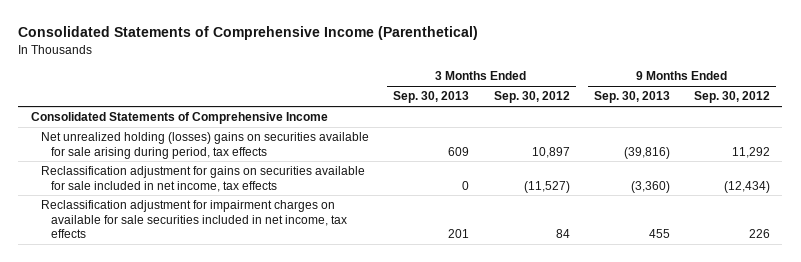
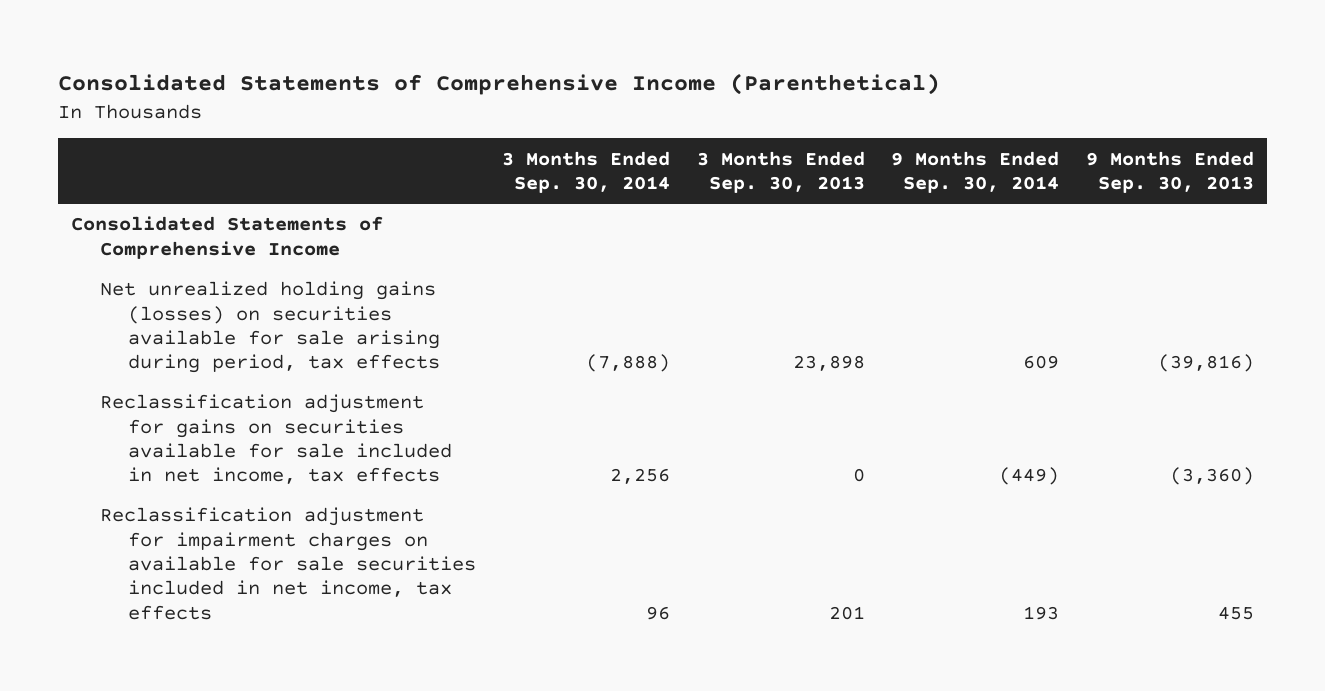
- | 3 Months Ended Sep. 30, 2013 | 3 Months Ended Sep. 30, 2012 | 9 Months Ended Sep. 30, 2013 | 9 Months Ended Sep. 30, 2012
+ | 3 Months Ended Sep. 30, 2014 | 3 Months Ended Sep. 30, 2013 | 9 Months Ended Sep. 30, 2014 | 9 Months Ended Sep. 30, 2013
- Net unrealized holding (losses) gains on securities available for sale arising during period, tax effects | 609 | 10,897 | (39,816) | 11,292
+ Net unrealized holding gains (losses) on securities available for sale arising during period, tax effects | (7,888) | 23,898 | 609 | (39,816)

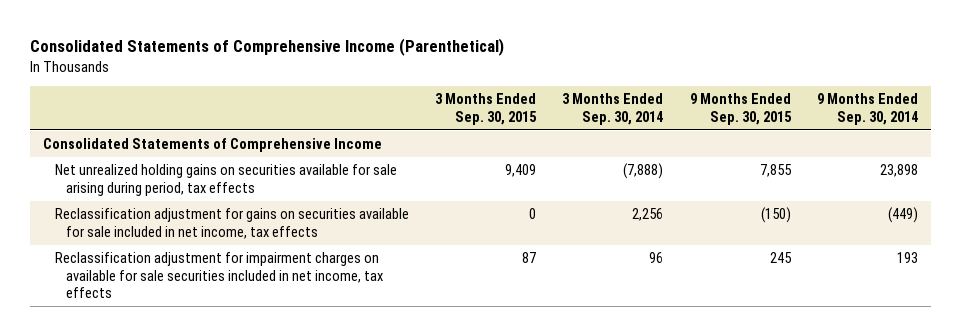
- | 3 Months Ended Sep. 30, 2014 | 3 Months Ended Sep. 30, 2013 | 9 Months Ended Sep. 30, 2014 | 9 Months Ended Sep. 30, 2013
+ | 3 Months Ended Sep. 30, 2015 | 3 Months Ended Sep. 30, 2014 | 9 Months Ended Sep. 30, 2015 | 9 Months Ended Sep. 30, 2014
- Net unrealized holding gains (losses) on securities available for sale arising during period, tax effects | (7,888) | 23,898 | 609 | (39,816)
+ Net unrealized holding gains on securities available for sale arising during period, tax effects | 9,409 | (7,888) | 7,855 | 23,898

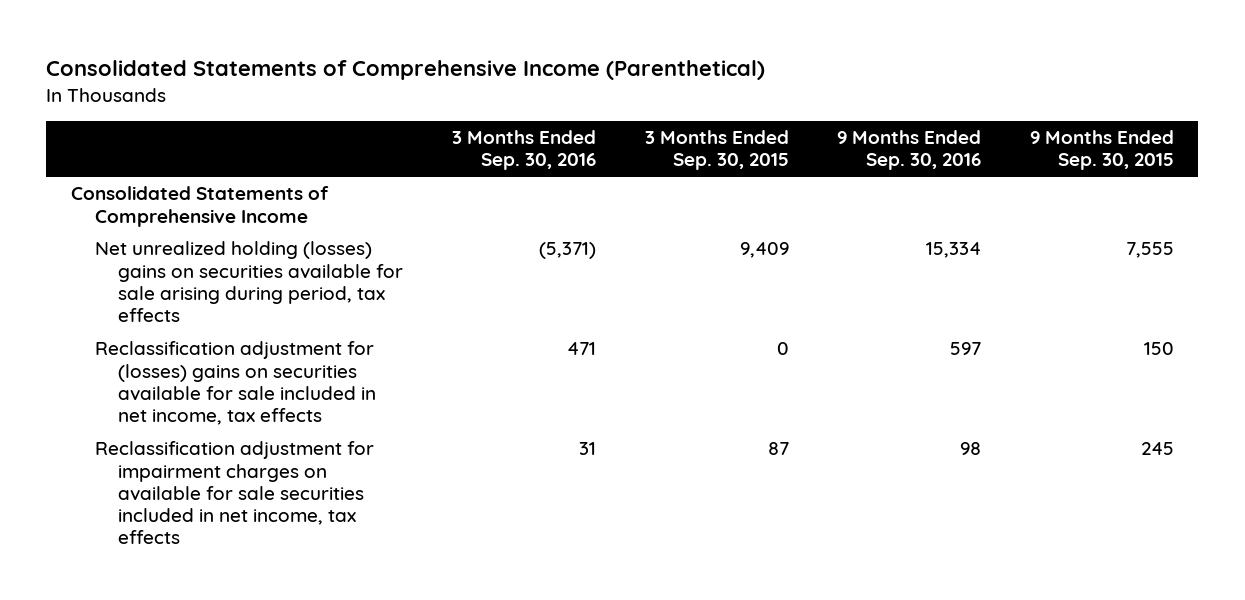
- | 3 Months Ended Sep. 30, 2015 | 3 Months Ended Sep. 30, 2014 | 9 Months Ended Sep. 30, 2015 | 9 Months Ended Sep. 30, 2014
+ | 3 Months Ended Sep. 30, 2016 | 3 Months Ended Sep. 30, 2015 | 9 Months Ended Sep. 30, 2016 | 9 Months Ended Sep. 30, 2015
- Net unrealized holding gains on securities available for sale arising during period, tax effects | 9,409 | (7,888) | 7,855 | 23,898
- Reclassification adjustment for gains on securities available for sale included in net income, tax effects | 0 | 2,256 | (150) | (449)
+ Net unrealized holding (losses) gains on securities available for sale arising during period, tax effects | (5,371) | 9,409 | 15,334 | 7,555
+ Reclassification adjustment for (losses) gains on securities available for sale included in net income, tax effects | 471 | 0 | 597 | 150

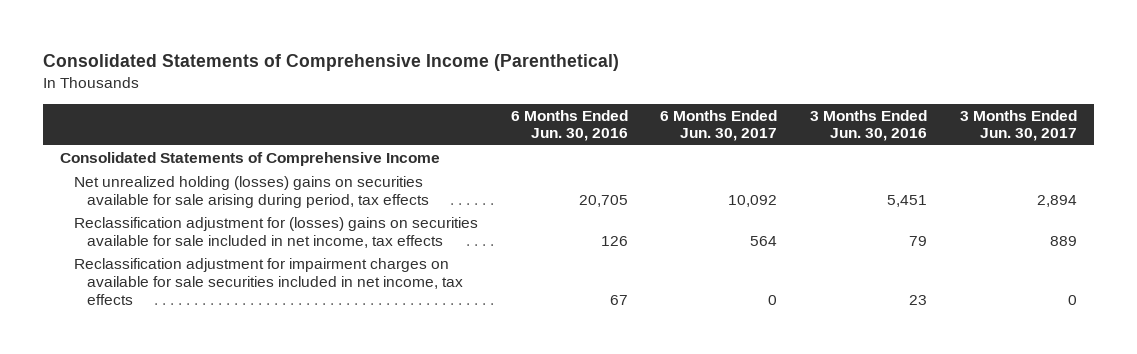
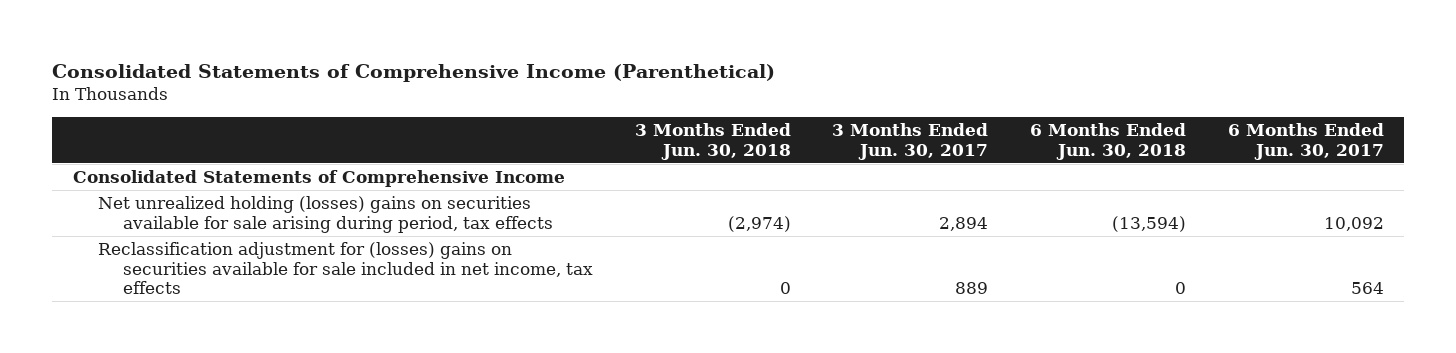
- | 6 Months Ended Jun. 30, 2016 | 6 Months Ended Jun. 30, 2017 | 3 Months Ended Jun. 30, 2016 | 3 Months Ended Jun. 30, 2017
+ | 3 Months Ended Jun. 30, 2018 | 3 Months Ended Jun. 30, 2017 | 6 Months Ended Jun. 30, 2018 | 6 Months Ended Jun. 30, 2017
- Reclassification adjustment for impairment charges on available for sale securities included in net income, tax effects | 67 | 0 | 23 | 0

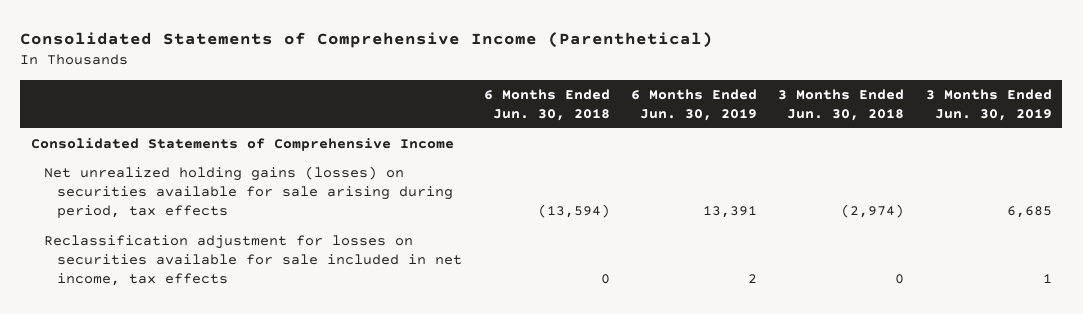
- | 3 Months Ended Jun. 30, 2018 | 3 Months Ended Jun. 30, 2017 | 6 Months Ended Jun. 30, 2018 | 6 Months Ended Jun. 30, 2017
+ | 6 Months Ended Jun. 30, 2018 | 6 Months Ended Jun. 30, 2019 | 3 Months Ended Jun. 30, 2018 | 3 Months Ended Jun. 30, 2019
- Net unrealized holding (losses) gains on securities available for sale arising during period, tax effects | (2,974) | 2,894 | (13,594) | 10,092
- Reclassification adjustment for (losses) gains on securities available for sale included in net income, tax effects | 0 | 889 | 0 | 564
+ Net unrealized holding gains (losses) on securities available for sale arising during period, tax effects | (13,594) | 13,391 | (2,974) | 6,685
+ Reclassification adjustment for losses on securities available for sale included in net income, tax effects | 0 | 2 | 0 | 1

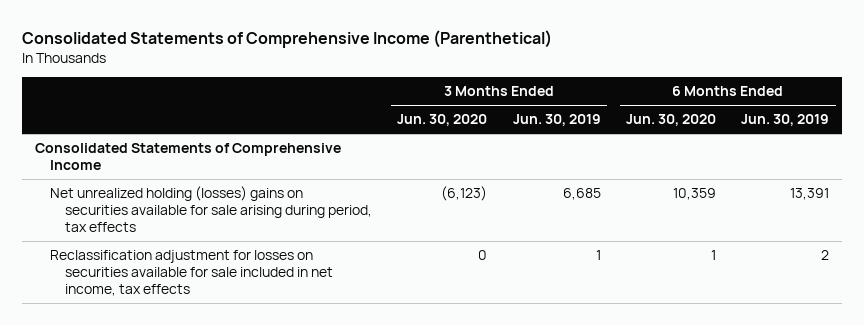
- | 6 Months Ended Jun. 30, 2018 | 6 Months Ended Jun. 30, 2019 | 3 Months Ended Jun. 30, 2018 | 3 Months Ended Jun. 30, 2019
+ | 3 Months Ended Jun. 30, 2020 | 3 Months Ended Jun. 30, 2019 | 6 Months Ended Jun. 30, 2020 | 6 Months Ended Jun. 30, 2019
- Net unrealized holding gains (losses) on securities available for sale arising during period, tax effects | (13,594) | 13,391 | (2,974) | 6,685
+ Net unrealized holding (losses) gains on securities available for sale arising during period, tax effects | (6,123) | 6,685 | 10,359 | 13,391

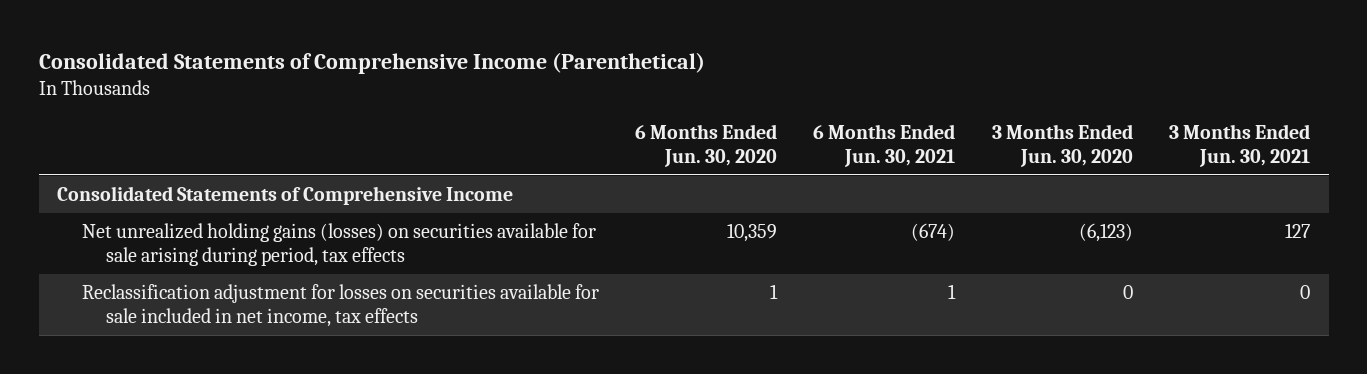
- | 3 Months Ended Jun. 30, 2020 | 3 Months Ended Jun. 30, 2019 | 6 Months Ended Jun. 30, 2020 | 6 Months Ended Jun. 30, 2019
+ | 6 Months Ended Jun. 30, 2020 | 6 Months Ended Jun. 30, 2021 | 3 Months Ended Jun. 30, 2020 | 3 Months Ended Jun. 30, 2021
- Net unrealized holding (losses) gains on securities available for sale arising during period, tax effects | (6,123) | 6,685 | 10,359 | 13,391
+ Net unrealized holding gains (losses) on securities available for sale arising during period, tax effects | 10,359 | (674) | (6,123) | 127

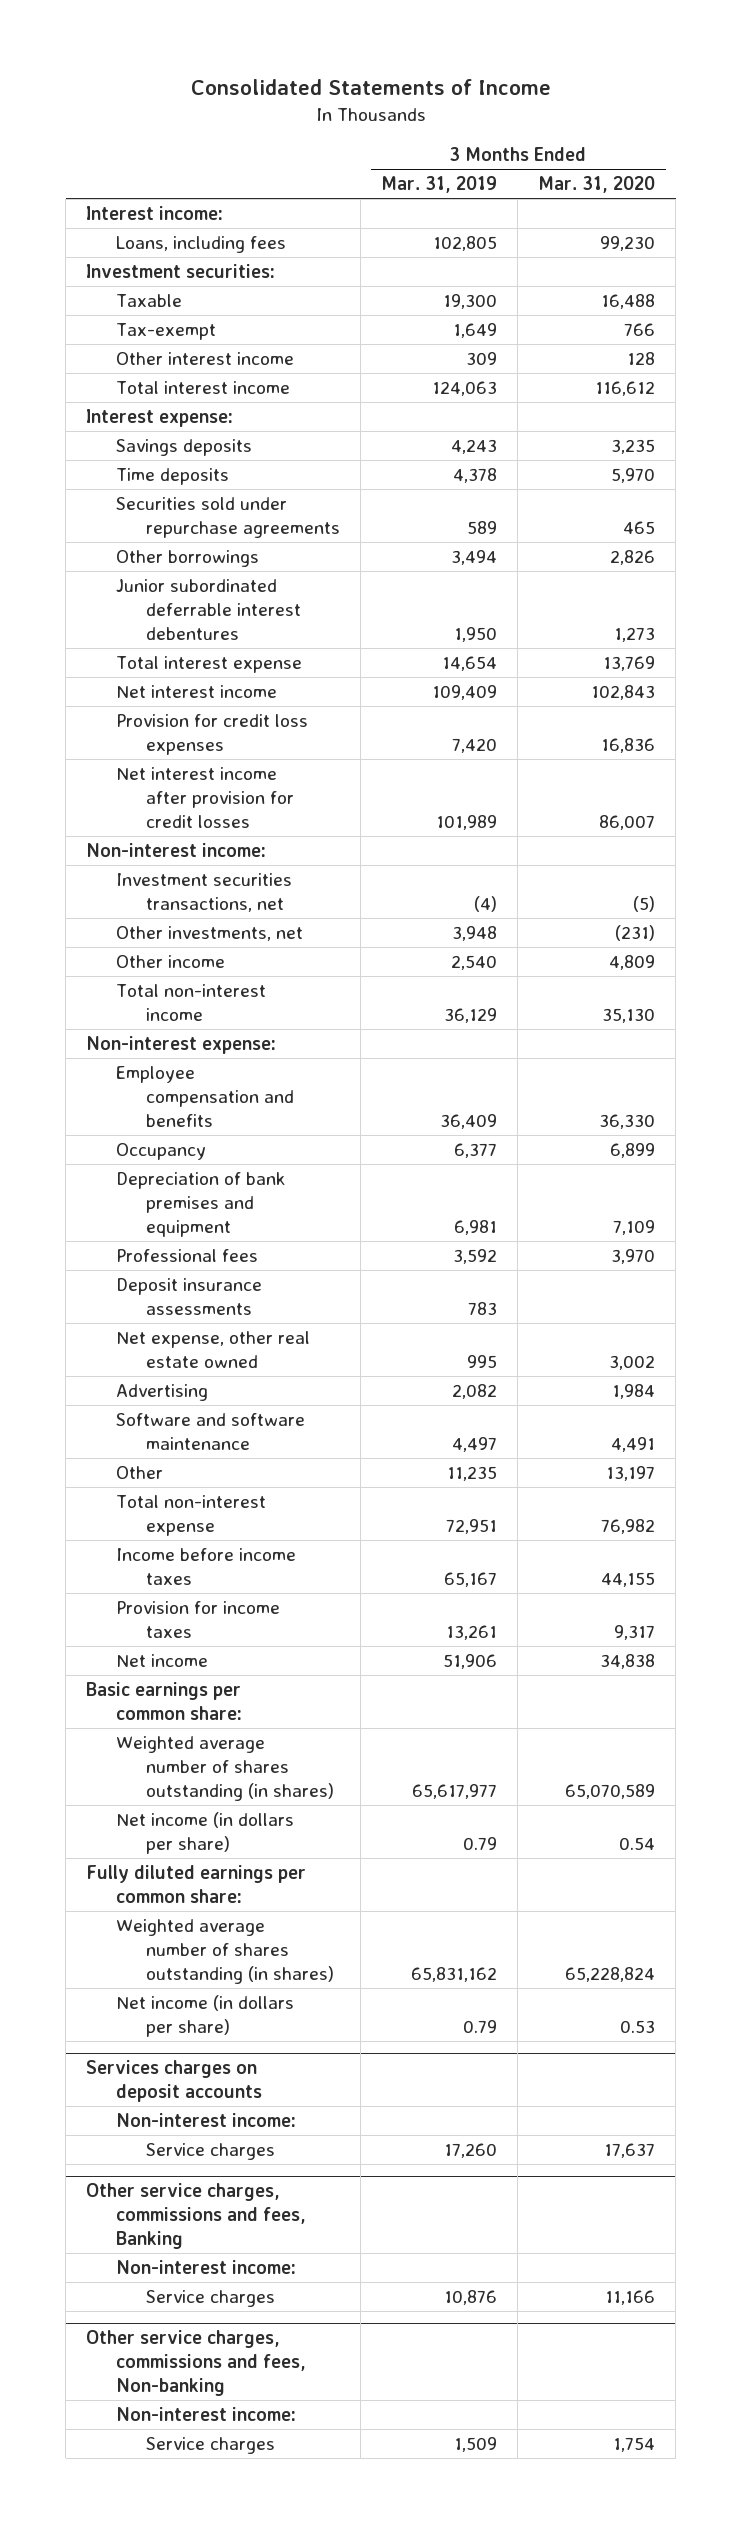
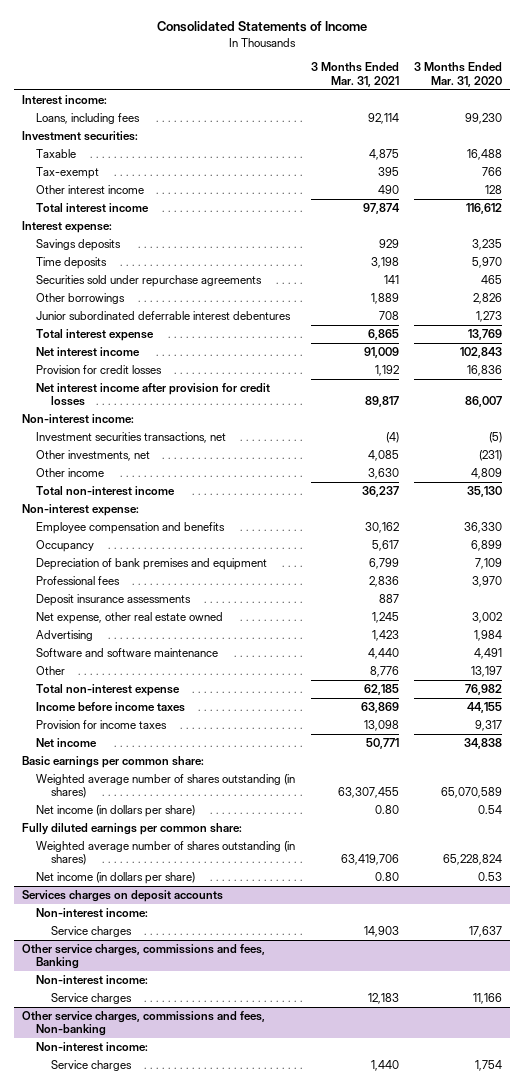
- | 3 Months Ended Mar. 31, 2019 | 3 Months Ended Mar. 31, 2020
+ | 3 Months Ended Mar. 31, 2021 | 3 Months Ended Mar. 31, 2020
- Provision for credit loss expenses | 7,420 | 16,836
+ Provision for credit losses | 1,192 | 16,836

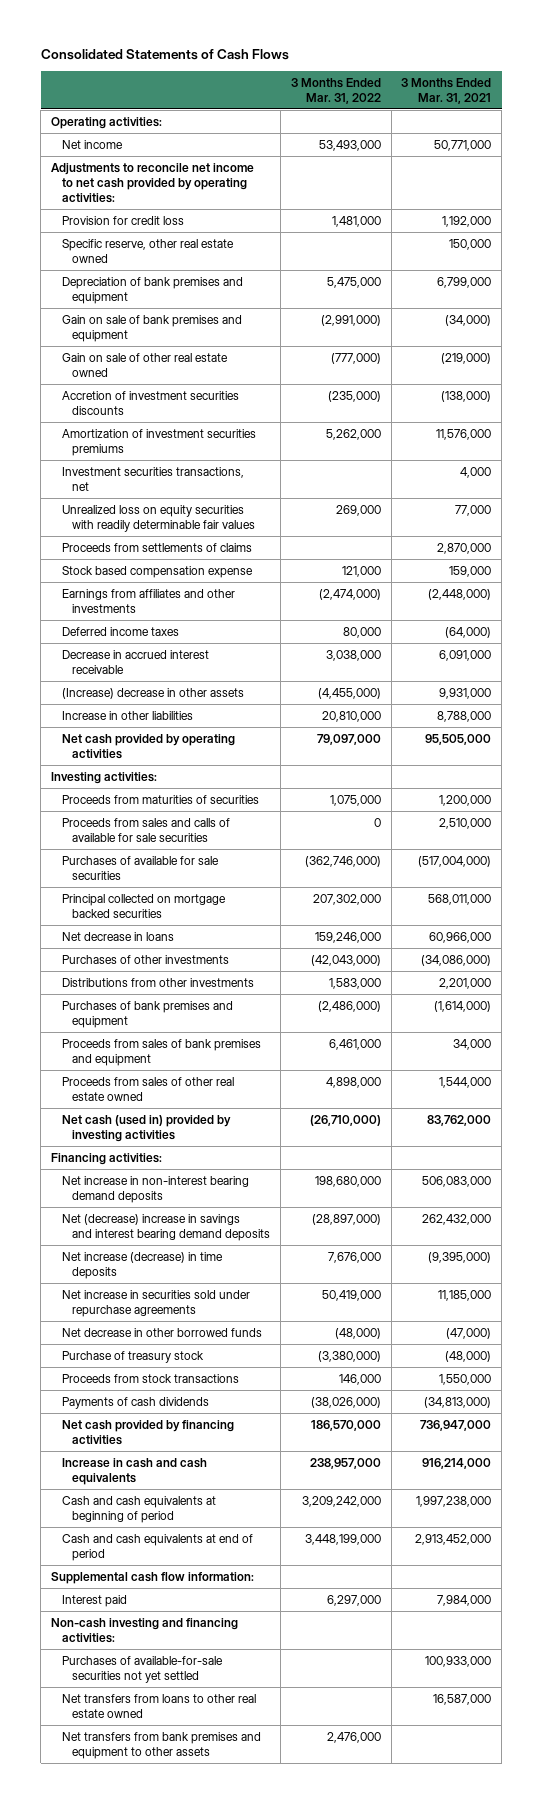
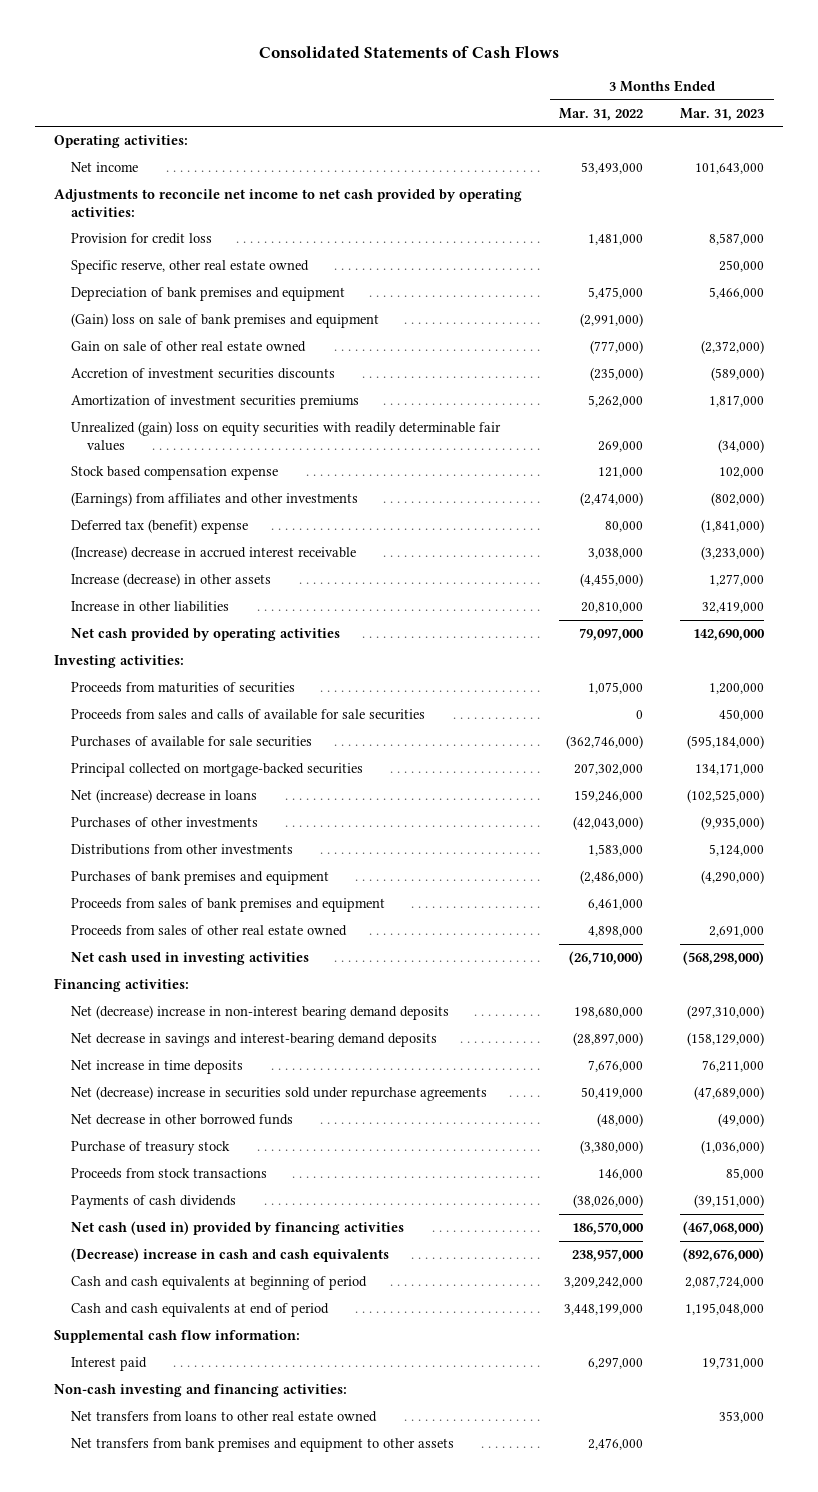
- | 3 Months Ended Mar. 31, 2022 | 3 Months Ended Mar. 31, 2021
+ | 3 Months Ended Mar. 31, 2022 | 3 Months Ended Mar. 31, 2023
- Gain on sale of bank premises and equipment | (2,991,000) | (34,000)
+ (Gain) loss on sale of bank premises and equipment | (2,991,000) |
- Investment securities transactions, net | | 4,000
- Unrealized loss on equity securities with readily determinable fair values | 269,000 | 77,000
- Proceeds from settlements of claims | | 2,870,000
+ Unrealized (gain) loss on equity securities with readily determinable fair values | 269,000 | (34,000)
- Earnings from affiliates and other investments | (2,474,000) | (2,448,000)
- Deferred income taxes | 80,000 | (64,000)
- Decrease in accrued interest receivable | 3,038,000 | 6,091,000
- (Increase) decrease in other assets | (4,455,000) | 9,931,000
+ (Earnings) from affiliates and other investments | (2,474,000) | (802,000)
+ Deferred tax (benefit) expense | 80,000 | (1,841,000)
+ (Increase) decrease in accrued interest receivable | 3,038,000 | (3,233,000)
+ Increase (decrease) in other assets | (4,455,000) | 1,277,000
- Principal collected on mortgage backed securities | 207,302,000 | 568,011,000
- Net decrease in loans | 159,246,000 | 60,966,000
+ Principal collected on mortgage-backed securities | 207,302,000 | 134,171,000
+ Net (increase) decrease in loans | 159,246,000 | (102,525,000)
- Net cash (used in) provided by investing activities | (26,710,000) | 83,762,000
+ Net cash used in investing activities | (26,710,000) | (568,298,000)
- Net increase in non-interest bearing demand deposits | 198,680,000 | 506,083,000
- Net (decrease) increase in savings and interest bearing demand deposits | (28,897,000) | 262,432,000
- Net increase (decrease) in time deposits | 7,676,000 | (9,395,000)
- Net increase in securities sold under repurchase agreements | 50,419,000 | 11,185,000
+ Net (decrease) increase in non-interest bearing demand deposits | 198,680,000 | (297,310,000)
+ Net decrease in savings and interest-bearing demand deposits | (28,897,000) | (158,129,000)
+ Net increase in time deposits | 7,676,000 | 76,211,000
+ Net (decrease) increase in securities sold under repurchase agreements | 50,419,000 | (47,689,000)
- Net cash provided by financing activities | 186,570,000 | 736,947,000
- Increase in cash and cash equivalents | 238,957,000 | 916,214,000
+ Net cash (used in) provided by financing activities | 186,570,000 | (467,068,000)
+ (Decrease) increase in cash and cash equivalents | 238,957,000 | (892,676,000)
- Purchases of available-for-sale securities not yet settled | | 100,933,000

